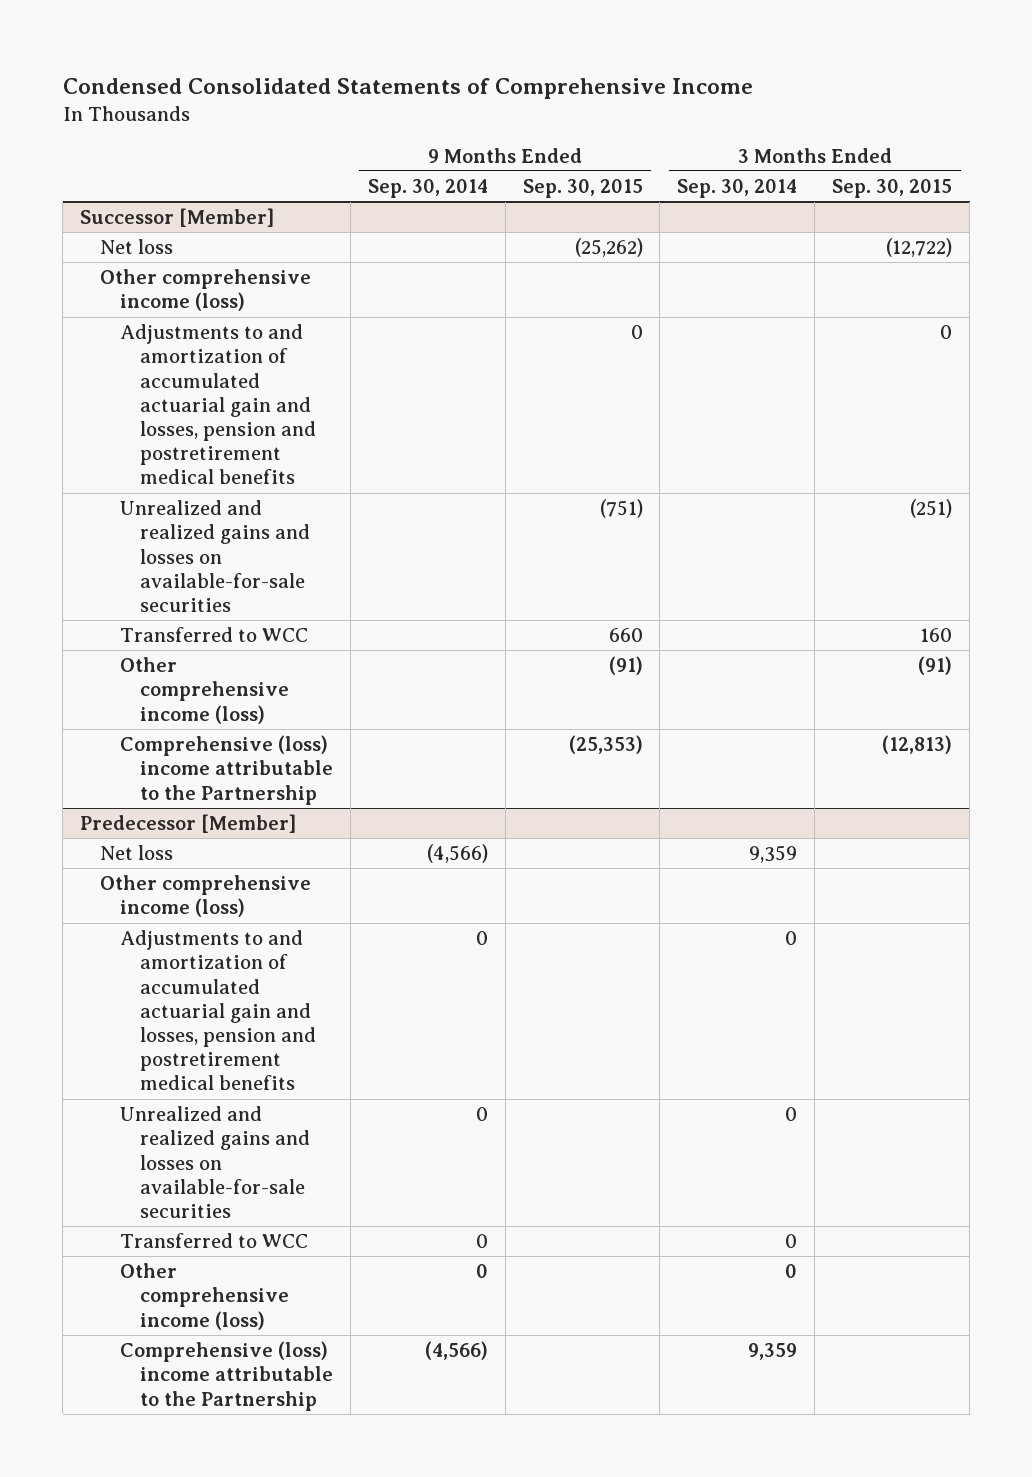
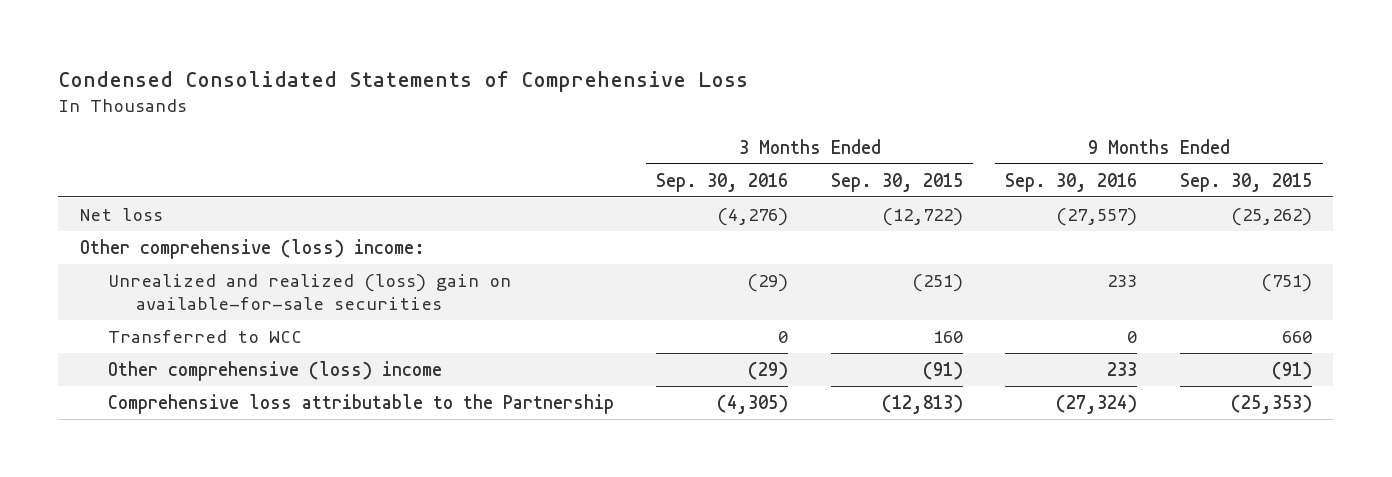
- Condensed Consolidated Statements of Comprehensive Income
+ Condensed Consolidated Statements of Comprehensive Loss
- | 9 Months Ended Sep. 30, 2014 | 9 Months Ended Sep. 30, 2015 | 3 Months Ended Sep. 30, 2014 | 3 Months Ended Sep. 30, 2015
+ | 3 Months Ended Sep. 30, 2016 | 3 Months Ended Sep. 30, 2015 | 9 Months Ended Sep. 30, 2016 | 9 Months Ended Sep. 30, 2015
- Successor [Member]
- Other comprehensive income (loss)
- Adjustments to and amortization of accumulated actuarial gain and losses, pension and postretirement medical benefits | | 0 | | 0
- Unrealized and realized gains and losses on available-for-sale securities | | (751) | | (251)
+ Other comprehensive (loss) income:
+ Unrealized and realized (loss) gain on available-for-sale securities | (29) | (251) | 233 | (751)
- Other comprehensive income (loss) | | (91) | | (91)
- Comprehensive (loss) income attributable to the Partnership | | (25,353) | | (12,813)
- Predecessor [Member]
- Net loss | (4,566) | | 9,359 |
- Other comprehensive income (loss)
- Adjustments to and amortization of accumulated actuarial gain and losses, pension and postretirement medical benefits | 0 | | 0 |
- Unrealized and realized gains and losses on available-for-sale securities | 0 | | 0 |
- Transferred to WCC | 0 | | 0 |
- Other comprehensive income (loss) | 0 | | 0 |
- Comprehensive (loss) income attributable to the Partnership | (4,566) | | 9,359 |
+ Other comprehensive (loss) income | (29) | (91) | 233 | (91)
+ Comprehensive loss attributable to the Partnership | (4,305) | (12,813) | (27,324) | (25,353)

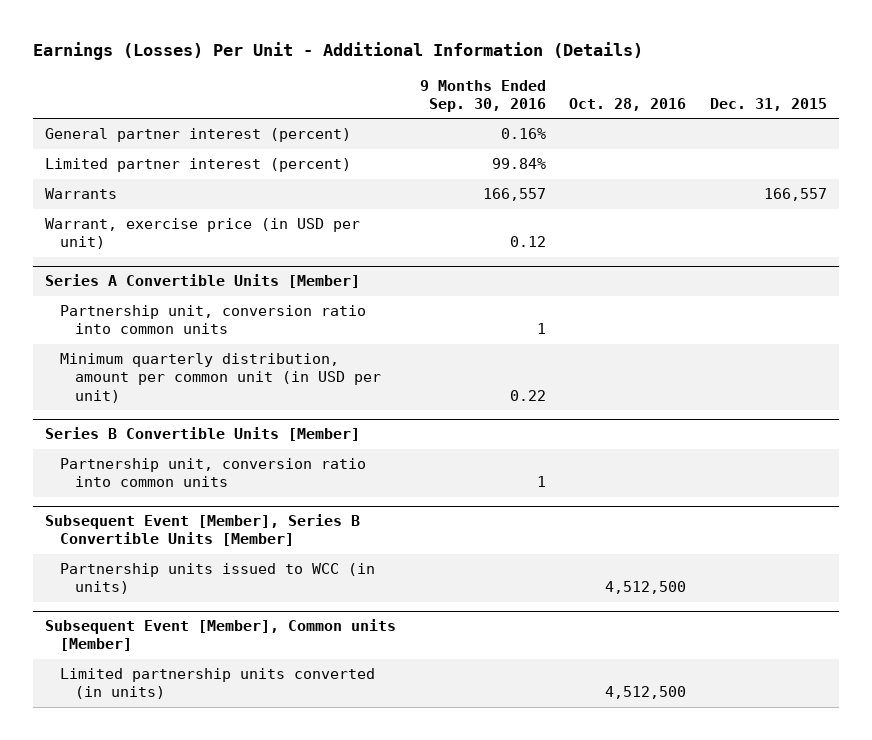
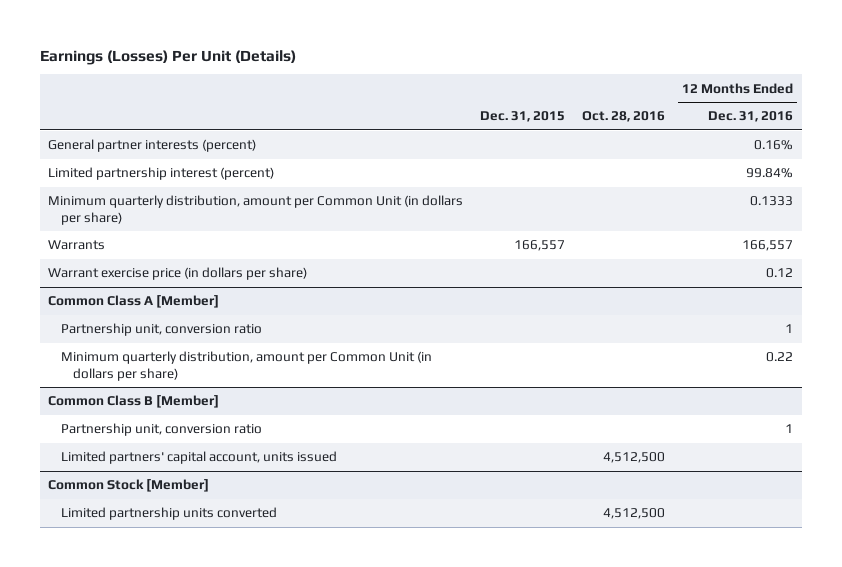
- Earnings (Losses) Per Unit - Additional Information (Details)
+ Earnings (Losses) Per Unit (Details)
- | 9 Months Ended Sep. 30, 2016 | Oct. 28, 2016 | Dec. 31, 2015
+ | Dec. 31, 2015 | Oct. 28, 2016 | 12 Months Ended Dec. 31, 2016
- General partner interest (percent) | 0.16% | |
- Limited partner interest (percent) | 99.84% | |
+ General partner interests (percent) | | | 0.16%
+ Limited partnership interest (percent) | | | 99.84%
+ Minimum quarterly distribution, amount per Common Unit (in dollars per share) | | | 0.1333
- Warrant, exercise price (in USD per unit) | 0.12 | |
- Series A Convertible Units [Member]
- Partnership unit, conversion ratio into common units | 1 | |
- Minimum quarterly distribution, amount per common unit (in USD per unit) | 0.22 | |
- Series B Convertible Units [Member]
- Partnership unit, conversion ratio into common units | 1 | |
- Subsequent Event [Member], Series B Convertible Units [Member]
- Partnership units issued to WCC (in units) | | 4,512,500 |
- Subsequent Event [Member], Common units [Member]
- Limited partnership units converted (in units) | | 4,512,500 |
+ Warrant exercise price (in dollars per share) | | | 0.12
+ Common Class A [Member]
+ Partnership unit, conversion ratio | | | 1
+ Minimum quarterly distribution, amount per Common Unit (in dollars per share) | | | 0.22
+ Common Class B [Member]
+ Partnership unit, conversion ratio | | | 1
+ Limited partners' capital account, units issued | | 4,512,500 |
+ Common Stock [Member]
+ Limited partnership units converted | | 4,512,500 |

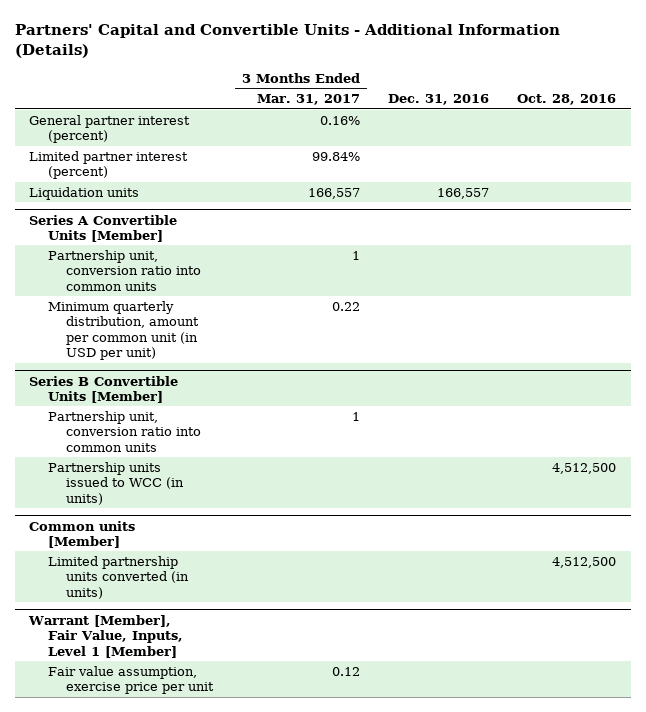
- Earnings (Losses) Per Unit (Details)
+ Partners' Capital and Convertible Units - Additional Information (Details)
- | Dec. 31, 2015 | Oct. 28, 2016 | 12 Months Ended Dec. 31, 2016
+ | 3 Months Ended Mar. 31, 2017 | Dec. 31, 2016 | Oct. 28, 2016
- General partner interests (percent) | | | 0.16%
- Limited partnership interest (percent) | | | 99.84%
- Minimum quarterly distribution, amount per Common Unit (in dollars per share) | | | 0.1333
- Warrants | 166,557 | | 166,557
- Warrant exercise price (in dollars per share) | | | 0.12
- Common Class A [Member]
- Partnership unit, conversion ratio | | | 1
- Minimum quarterly distribution, amount per Common Unit (in dollars per share) | | | 0.22
- Common Class B [Member]
- Partnership unit, conversion ratio | | | 1
- Limited partners' capital account, units issued | | 4,512,500 |
- Common Stock [Member]
- Limited partnership units converted | | 4,512,500 |
+ General partner interest (percent) | 0.16% | |
+ Limited partner interest (percent) | 99.84% | |
+ Liquidation units | 166,557 | 166,557 |
+ Series A Convertible Units [Member]
+ Partnership unit, conversion ratio into common units | 1 | |
+ Minimum quarterly distribution, amount per common unit (in USD per unit) | 0.22 | |
+ Series B Convertible Units [Member]
+ Partnership unit, conversion ratio into common units | 1 | |
+ Partnership units issued to WCC (in units) | | | 4,512,500
+ Common units [Member]
+ Limited partnership units converted (in units) | | | 4,512,500
+ Warrant [Member], Fair Value, Inputs, Level 1 [Member]
+ Fair value assumption, exercise price per unit | 0.12 | |

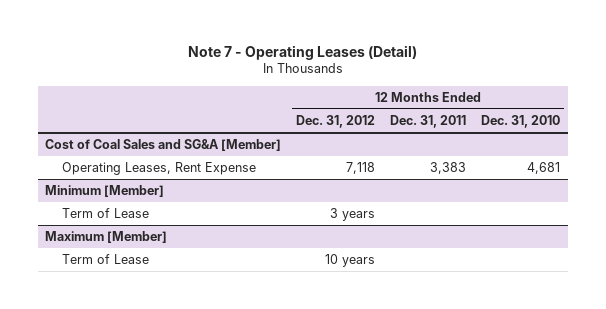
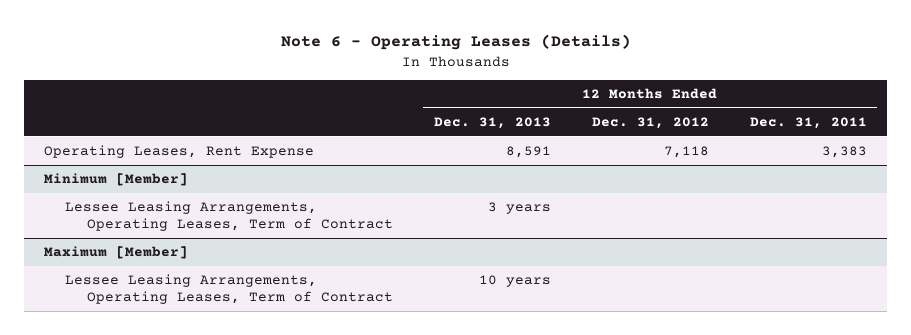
- Note 7 - Operating Leases (Detail)
+ Note 6 - Operating Leases (Details)
- | 12 Months Ended Dec. 31, 2012 | 12 Months Ended Dec. 31, 2011 | 12 Months Ended Dec. 31, 2010
+ | 12 Months Ended Dec. 31, 2013 | 12 Months Ended Dec. 31, 2012 | 12 Months Ended Dec. 31, 2011
- Cost of Coal Sales and SG&A [Member]
@ Minimum [Member]
- Term of Lease | 3 years | |
+ Lessee Leasing Arrangements, Operating Leases, Term of Contract | 3 years | |
@ Maximum [Member]
- Term of Lease | 10 years | |
+ Lessee Leasing Arrangements, Operating Leases, Term of Contract | 10 years | |

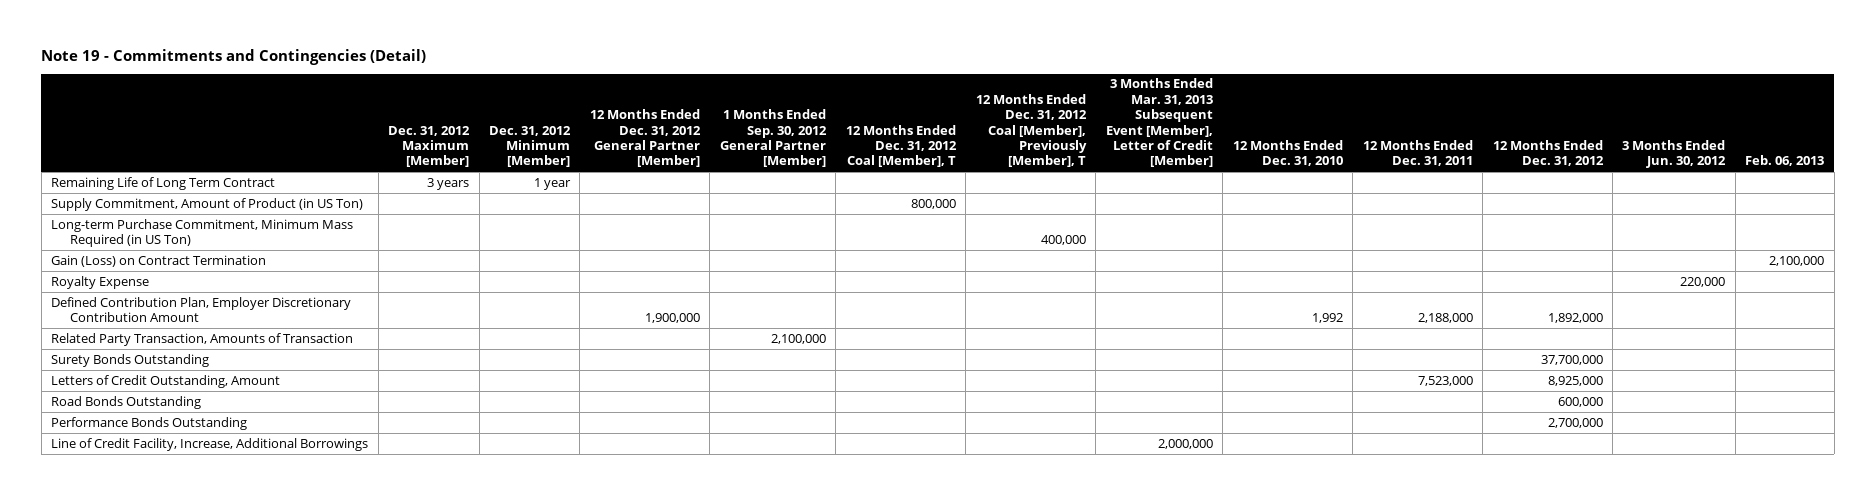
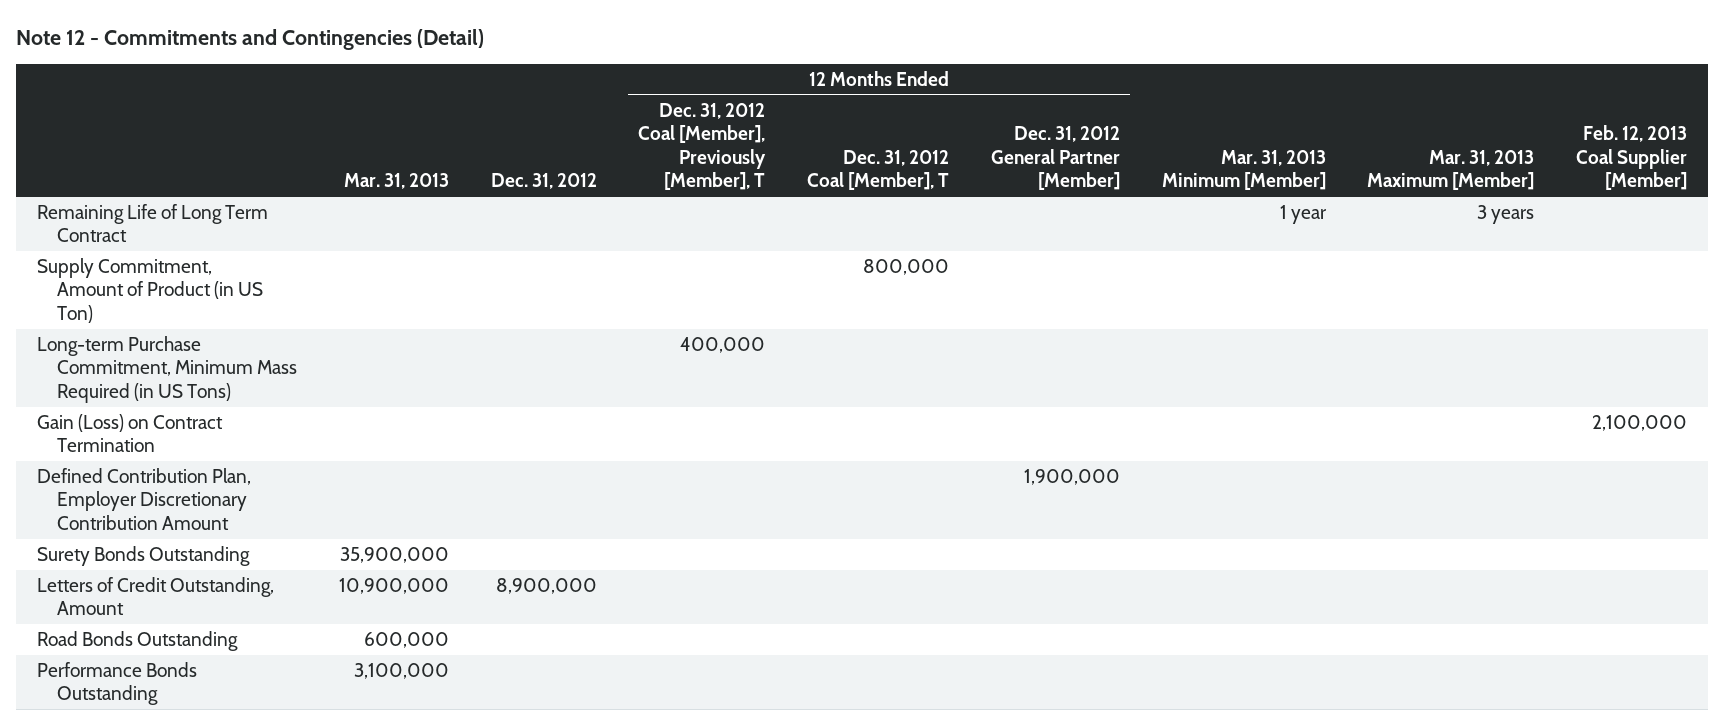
- Note 19 - Commitments and Contingencies (Detail)
+ Note 12 - Commitments and Contingencies (Detail)
- | Dec. 31, 2012 Maximum [Member] | Dec. 31, 2012 Minimum [Member] | 12 Months Ended Dec. 31, 2012 General Partner [Member] | 1 Months Ended Sep. 30, 2012 General Partner [Member] | 12 Months Ended Dec. 31, 2012 Coal [Member], T | 12 Months Ended Dec. 31, 2012 Coal [Member], Previously [Member], T | 3 Months Ended Mar. 31, 2013 Subsequent Event [Member], Letter of Credit [Member] | 12 Months Ended Dec. 31, 2010 | 12 Months Ended Dec. 31, 2011 | 12 Months Ended Dec. 31, 2012 | 3 Months Ended Jun. 30, 2012 | Feb. 06, 2013
+ | Mar. 31, 2013 | Dec. 31, 2012 | 12 Months Ended Dec. 31, 2012 Coal [Member], Previously [Member], T | 12 Months Ended Dec. 31, 2012 Coal [Member], T | 12 Months Ended Dec. 31, 2012 General Partner [Member] | Mar. 31, 2013 Minimum [Member] | Mar. 31, 2013 Maximum [Member] | Feb. 12, 2013 Coal Supplier [Member]
- Long-term Purchase Commitment, Minimum Mass Required (in US Ton) | | | | | | 400,000 | | | | | |
+ Long-term Purchase Commitment, Minimum Mass Required (in US Tons) | | | 400,000 | | | | |
- Royalty Expense | | | | | | | | | | | 220,000 |
- Related Party Transaction, Amounts of Transaction | | | | 2,100,000 | | | | | | | |
- Line of Credit Facility, Increase, Additional Borrowings | | | | | | | 2,000,000 | | | | |

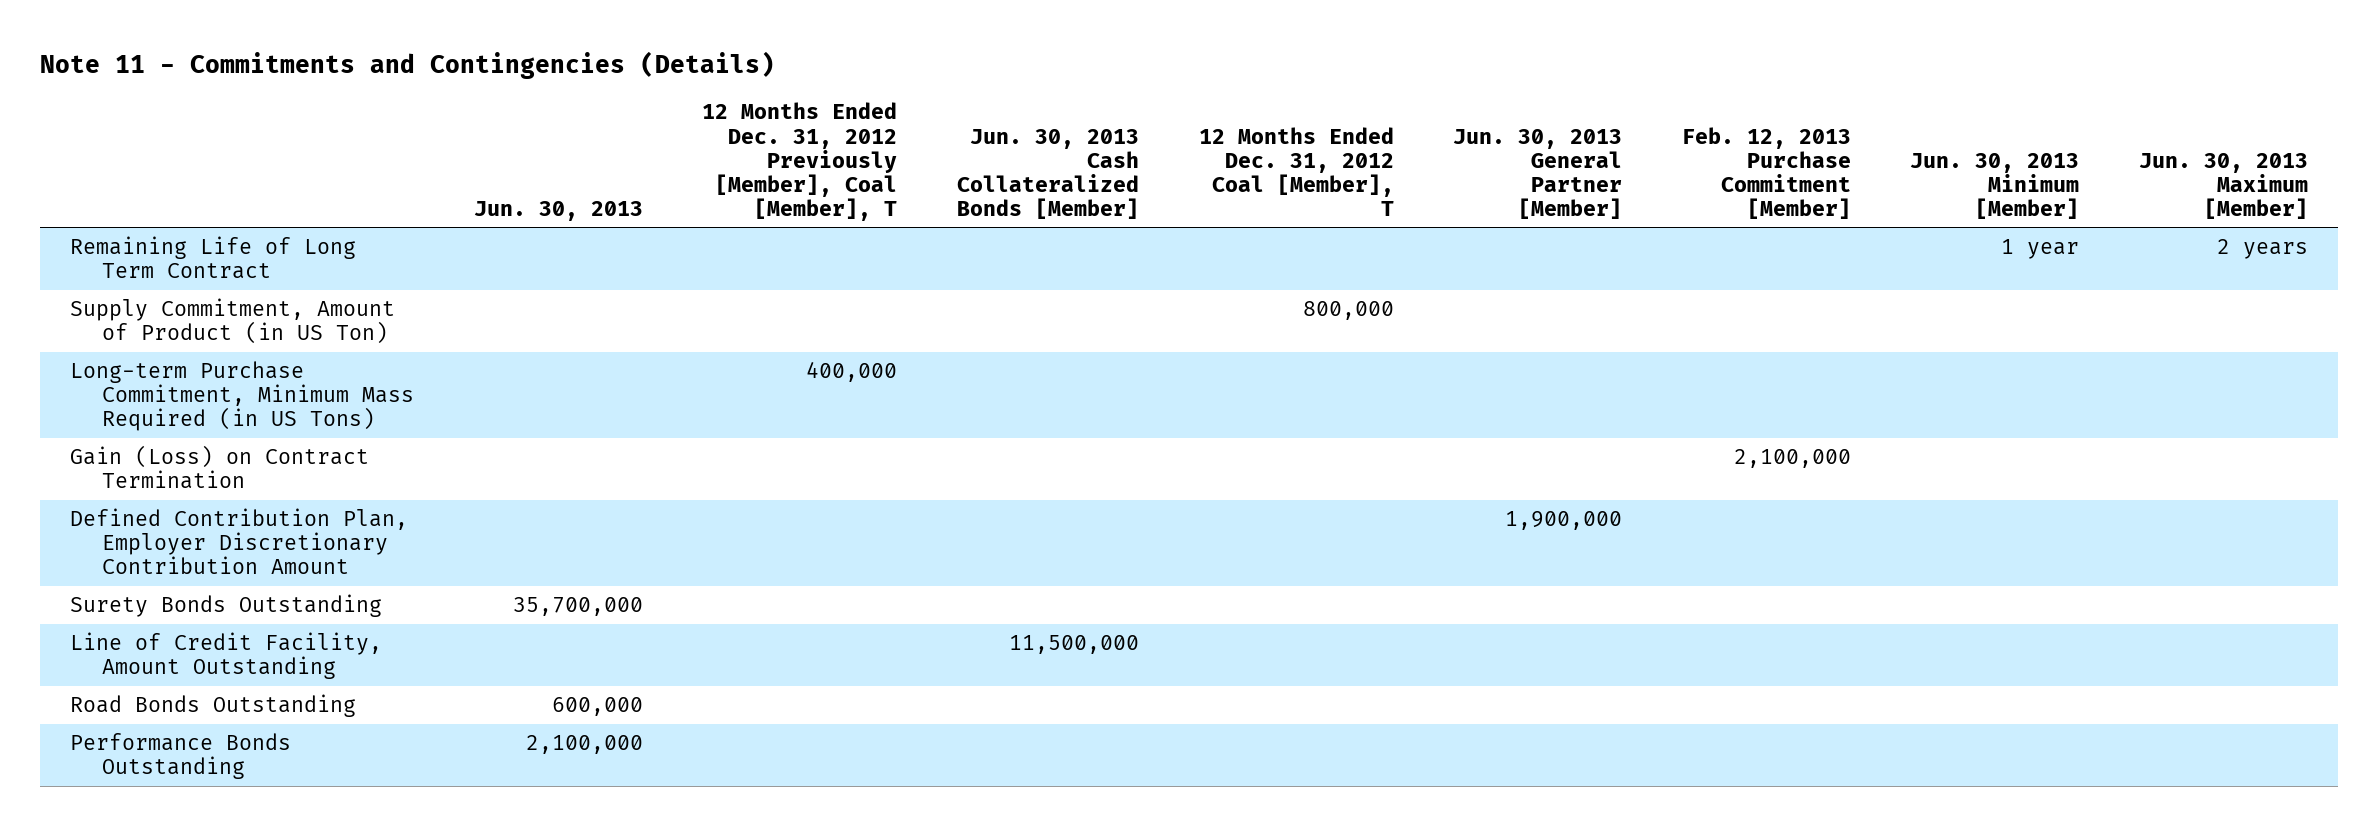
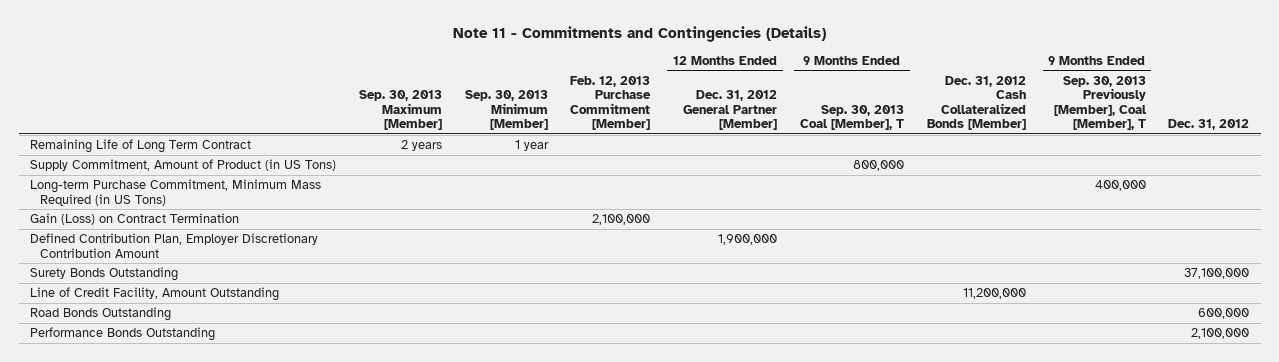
- | Jun. 30, 2013 | 12 Months Ended Dec. 31, 2012 Previously [Member], Coal [Member], T | Jun. 30, 2013 Cash Collateralized Bonds [Member] | 12 Months Ended Dec. 31, 2012 Coal [Member], T | Jun. 30, 2013 General Partner [Member] | Feb. 12, 2013 Purchase Commitment [Member] | Jun. 30, 2013 Minimum [Member] | Jun. 30, 2013 Maximum [Member]
+ | Sep. 30, 2013 Maximum [Member] | Sep. 30, 2013 Minimum [Member] | Feb. 12, 2013 Purchase Commitment [Member] | 12 Months Ended Dec. 31, 2012 General Partner [Member] | 9 Months Ended Sep. 30, 2013 Coal [Member], T | Dec. 31, 2012 Cash Collateralized Bonds [Member] | 9 Months Ended Sep. 30, 2013 Previously [Member], Coal [Member], T | Dec. 31, 2012
- Supply Commitment, Amount of Product (in US Ton) | | | | 800,000 | | | |
+ Supply Commitment, Amount of Product (in US Tons) | | | | | 800,000 | | |

